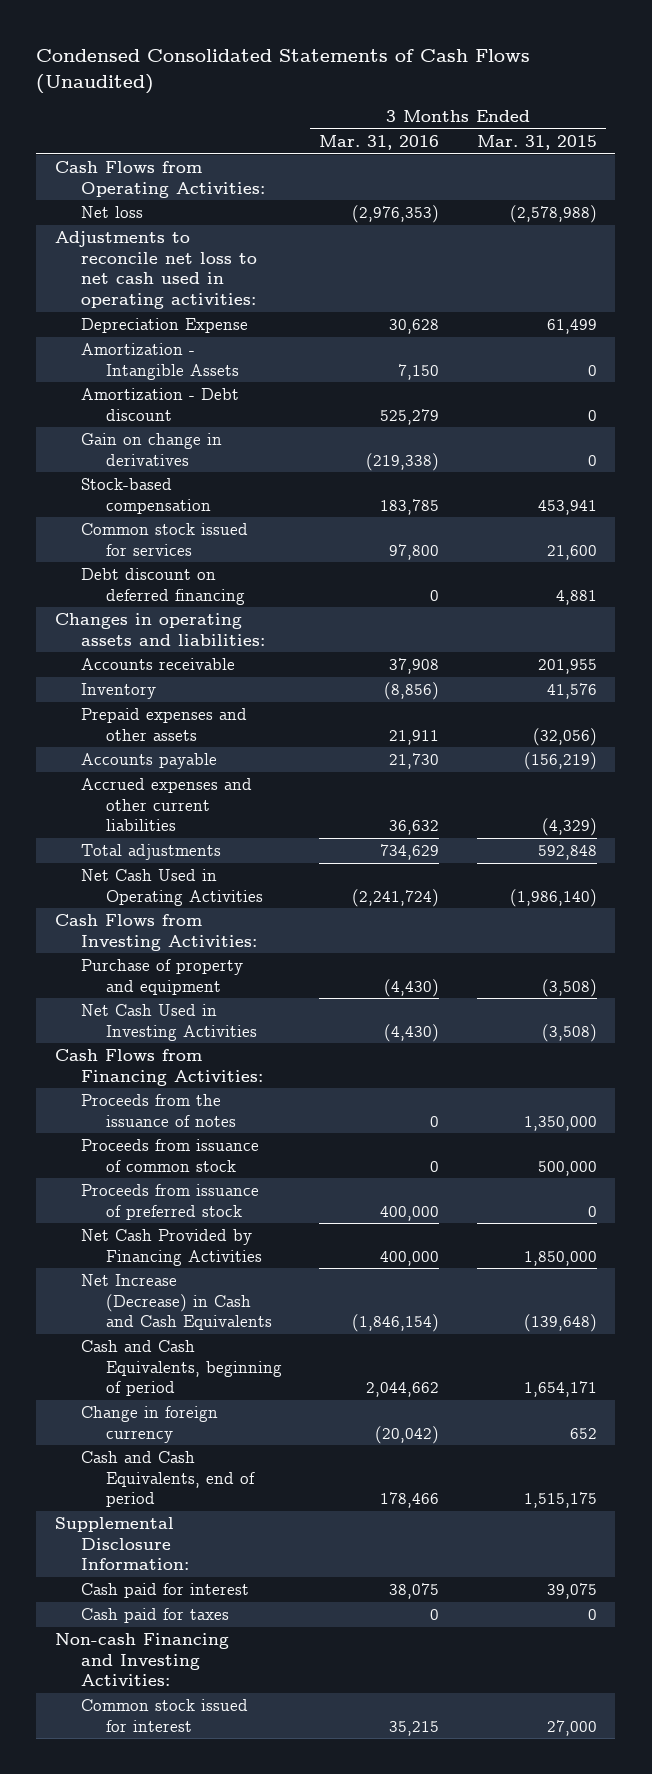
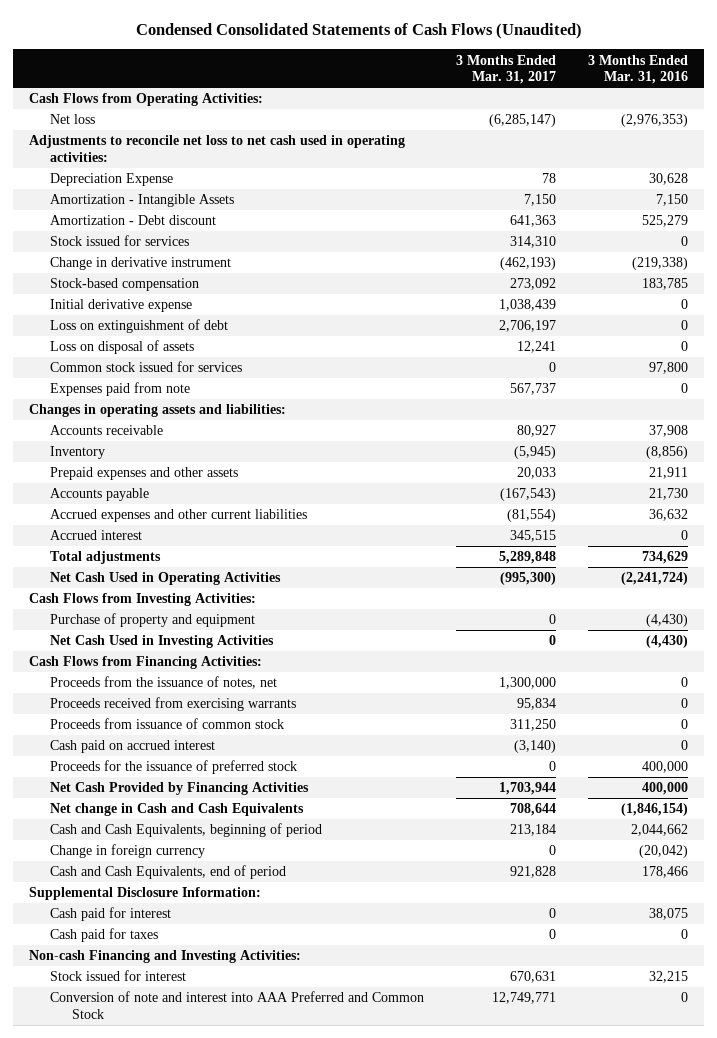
- | 3 Months Ended Mar. 31, 2016 | 3 Months Ended Mar. 31, 2015
+ | 3 Months Ended Mar. 31, 2017 | 3 Months Ended Mar. 31, 2016
- Gain on change in derivatives | (219,338) | 0
+ Stock issued for services | 314,310 | 0
+ Change in derivative instrument | (462,193) | (219,338)
+ Initial derivative expense | 1,038,439 | 0
+ Loss on extinguishment of debt | 2,706,197 | 0
+ Loss on disposal of assets | 12,241 | 0
- Debt discount on deferred financing | 0 | 4,881
+ Expenses paid from note | 567,737 | 0
+ Accrued interest | 345,515 | 0
- Proceeds from the issuance of notes | 0 | 1,350,000
+ Proceeds from the issuance of notes, net | 1,300,000 | 0
+ Proceeds received from exercising warrants | 95,834 | 0
- Proceeds from issuance of preferred stock | 400,000 | 0
+ Cash paid on accrued interest | (3,140) | 0
+ Proceeds for the issuance of preferred stock | 0 | 400,000
- Net Increase (Decrease) in Cash and Cash Equivalents | (1,846,154) | (139,648)
+ Net change in Cash and Cash Equivalents | 708,644 | (1,846,154)
- Common stock issued for interest | 35,215 | 27,000
+ Stock issued for interest | 670,631 | 32,215
+ Conversion of note and interest into AAA Preferred and Common Stock | 12,749,771 | 0

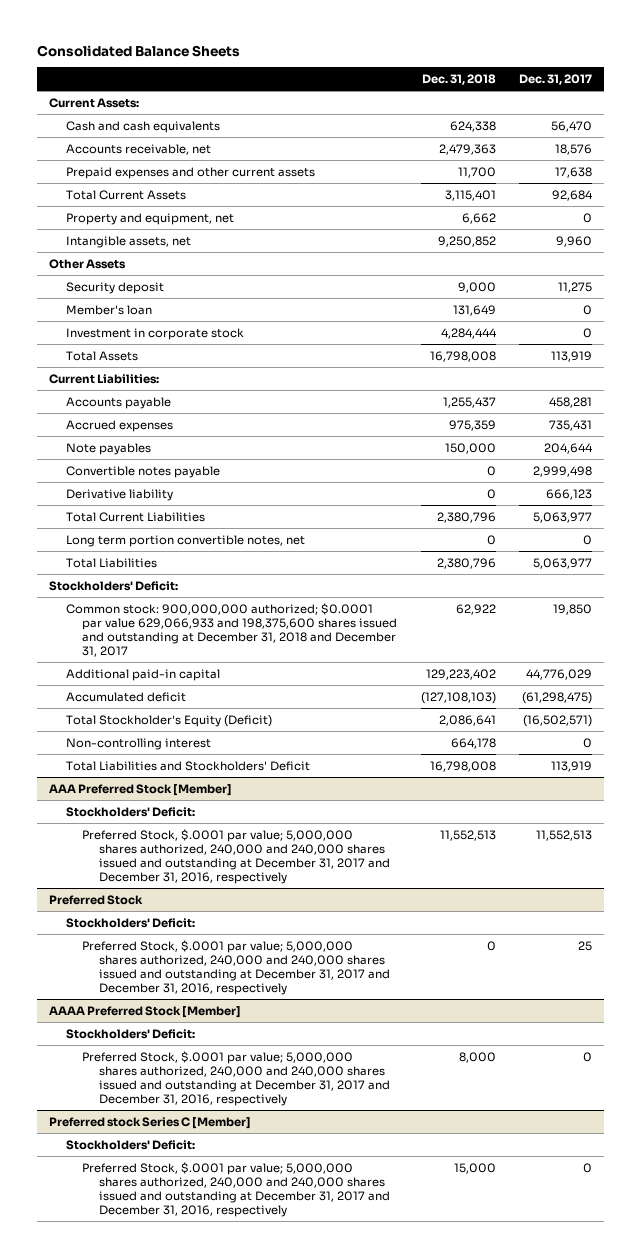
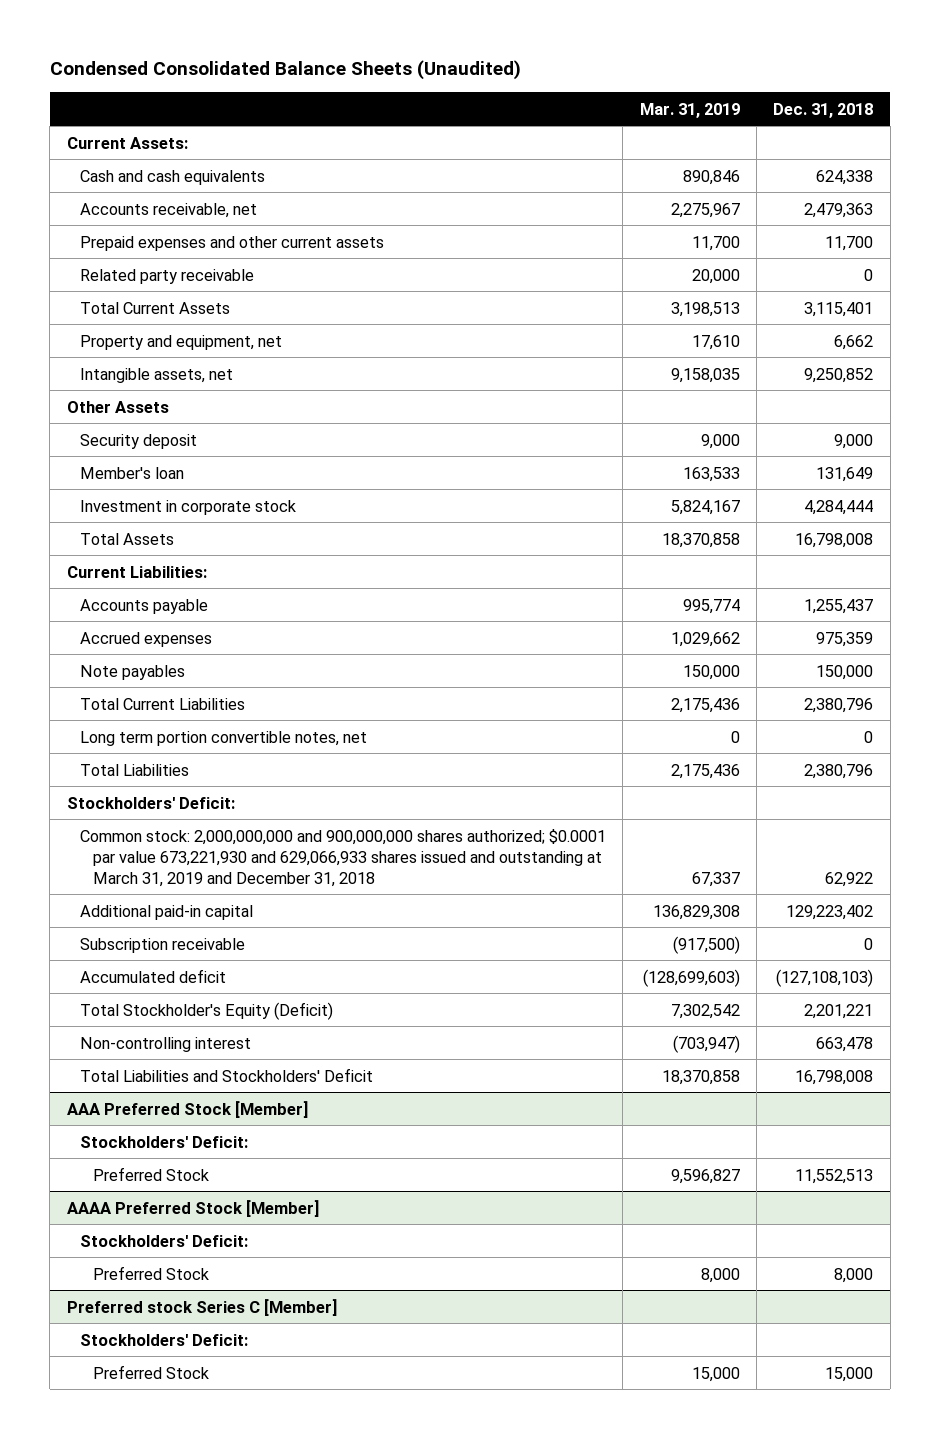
- Consolidated Balance Sheets
+ Condensed Consolidated Balance Sheets (Unaudited)
- | Dec. 31, 2018 | Dec. 31, 2017
+ | Mar. 31, 2019 | Dec. 31, 2018
+ Related party receivable | 20,000 | 0
- Convertible notes payable | 0 | 2,999,498
- Derivative liability | 0 | 666,123
- Common stock: 900,000,000 authorized; $0.0001 par value 629,066,933 and 198,375,600 shares issued and outstanding at December 31, 2018 and December 31, 2017 | 62,922 | 19,850
+ Common stock: 2,000,000,000 and 900,000,000 shares authorized; $0.0001 par value 673,221,930 and 629,066,933 shares issued and outstanding at March 31, 2019 and December 31, 2018 | 67,337 | 62,922
+ Subscription receivable | (917,500) | 0
- Total Stockholder's Equity (Deficit) | 2,086,641 | (16,502,571)
- Non-controlling interest | 664,178 | 0
+ Total Stockholder's Equity (Deficit) | 7,302,542 | 2,201,221
+ Non-controlling interest | (703,947) | 663,478
@ AAA Preferred Stock [Member]
- Preferred Stock, $.0001 par value; 5,000,000 shares authorized, 240,000 and 240,000 shares issued and outstanding at December 31, 2017 and December 31, 2016, respectively | 11,552,513 | 11,552,513
- Preferred Stock
- Stockholders' Deficit:
- Preferred Stock, $.0001 par value; 5,000,000 shares authorized, 240,000 and 240,000 shares issued and outstanding at December 31, 2017 and December 31, 2016, respectively | 0 | 25
@ AAA Preferred Stock [Member]
+ Preferred Stock | 9,596,827 | 11,552,513
@ AAAA Preferred Stock [Member]
- Preferred Stock, $.0001 par value; 5,000,000 shares authorized, 240,000 and 240,000 shares issued and outstanding at December 31, 2017 and December 31, 2016, respectively | 8,000 | 0
+ Preferred Stock | 8,000 | 8,000
@ Preferred stock Series C [Member]
- Preferred Stock, $.0001 par value; 5,000,000 shares authorized, 240,000 and 240,000 shares issued and outstanding at December 31, 2017 and December 31, 2016, respectively | 15,000 | 0
+ Preferred Stock | 15,000 | 15,000

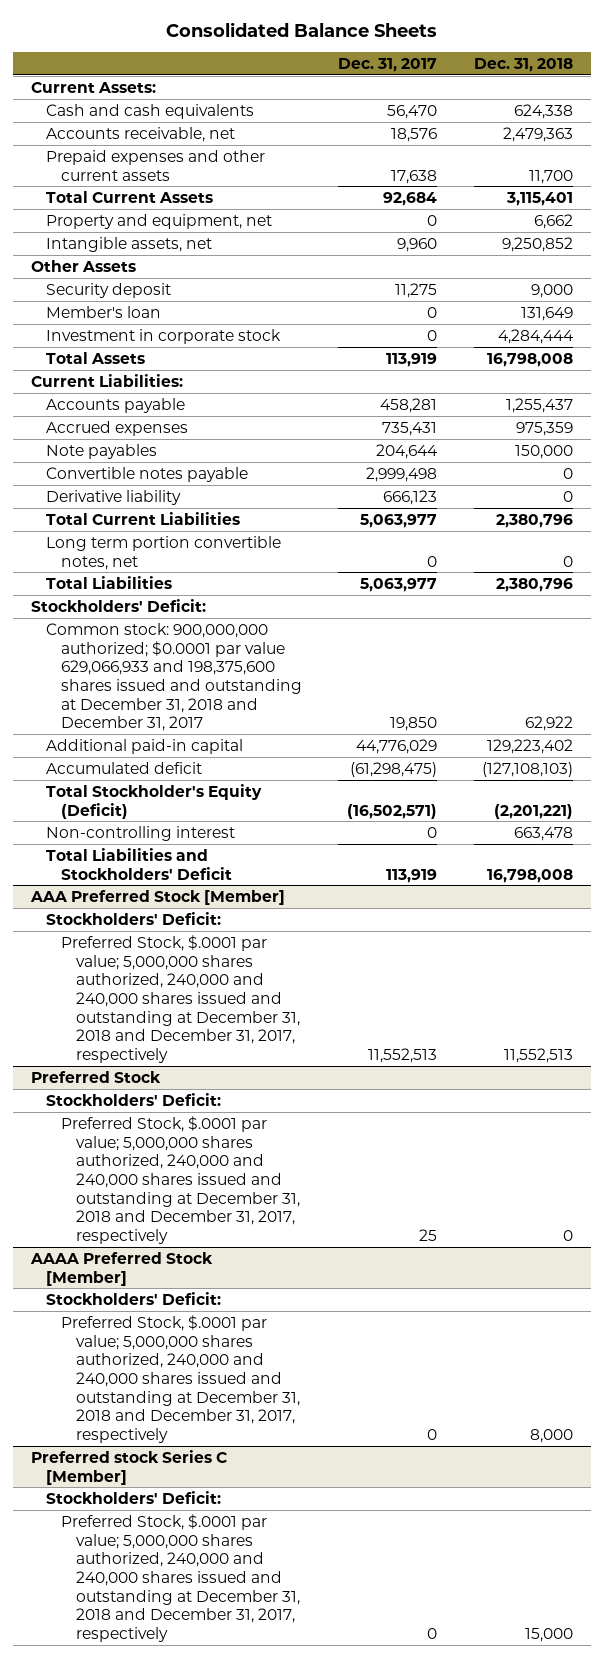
- Condensed Consolidated Balance Sheets (Unaudited)
+ Consolidated Balance Sheets
- | Mar. 31, 2019 | Dec. 31, 2018
+ | Dec. 31, 2017 | Dec. 31, 2018
- Related party receivable | 20,000 | 0
+ Convertible notes payable | 2,999,498 | 0
+ Derivative liability | 666,123 | 0
- Common stock: 2,000,000,000 and 900,000,000 shares authorized; $0.0001 par value 673,221,930 and 629,066,933 shares issued and outstanding at March 31, 2019 and December 31, 2018 | 67,337 | 62,922
+ Common stock: 900,000,000 authorized; $0.0001 par value 629,066,933 and 198,375,600 shares issued and outstanding at December 31, 2018 and December 31, 2017 | 19,850 | 62,922
- Subscription receivable | (917,500) | 0
- Total Stockholder's Equity (Deficit) | 7,302,542 | 2,201,221
+ Total Stockholder's Equity (Deficit) | (16,502,571) | (2,201,221)
@ AAA Preferred Stock [Member]
- Preferred Stock | 9,596,827 | 11,552,513
+ Preferred Stock, $.0001 par value; 5,000,000 shares authorized, 240,000 and 240,000 shares issued and outstanding at December 31, 2018 and December 31, 2017, respectively | 11,552,513 | 11,552,513
+ Preferred Stock
+ Stockholders' Deficit:
+ Preferred Stock, $.0001 par value; 5,000,000 shares authorized, 240,000 and 240,000 shares issued and outstanding at December 31, 2018 and December 31, 2017, respectively | 25 | 0
@ AAAA Preferred Stock [Member]
- Preferred Stock | 8,000 | 8,000
+ Preferred Stock, $.0001 par value; 5,000,000 shares authorized, 240,000 and 240,000 shares issued and outstanding at December 31, 2018 and December 31, 2017, respectively | 0 | 8,000
@ Preferred stock Series C [Member]
- Preferred Stock | 15,000 | 15,000
+ Preferred Stock, $.0001 par value; 5,000,000 shares authorized, 240,000 and 240,000 shares issued and outstanding at December 31, 2018 and December 31, 2017, respectively | 0 | 15,000

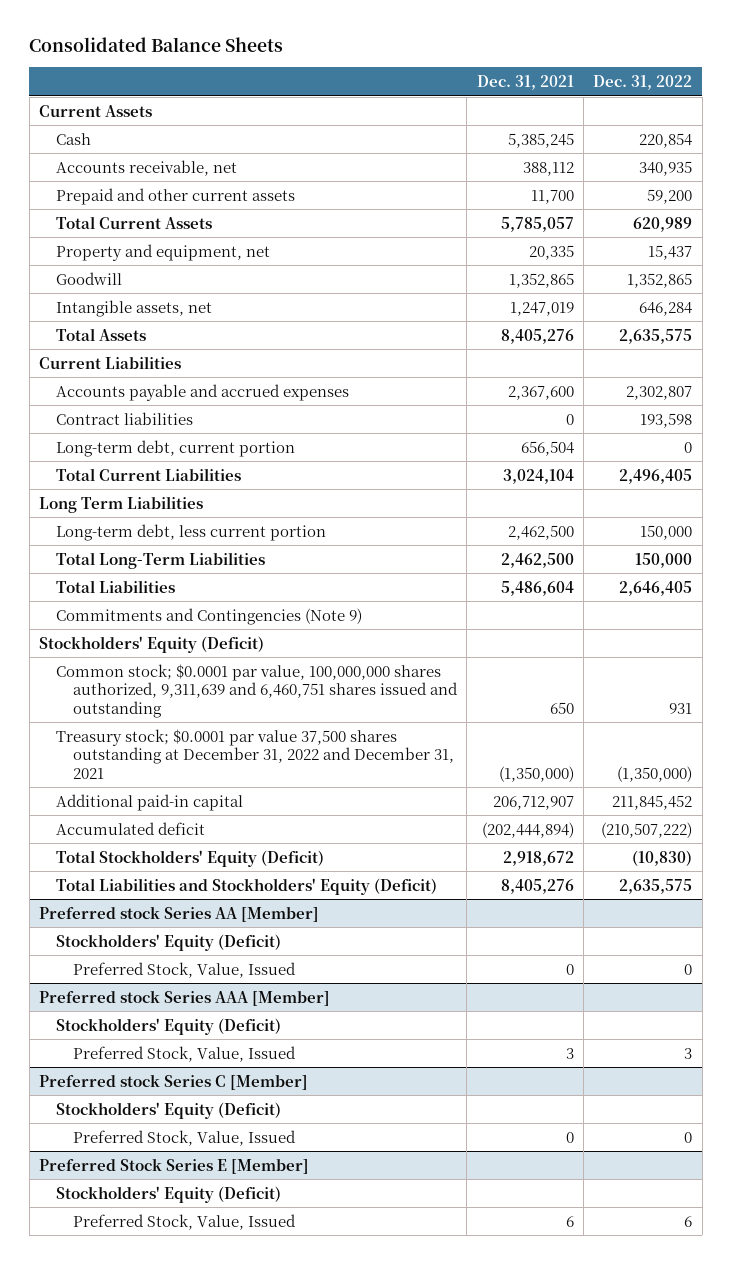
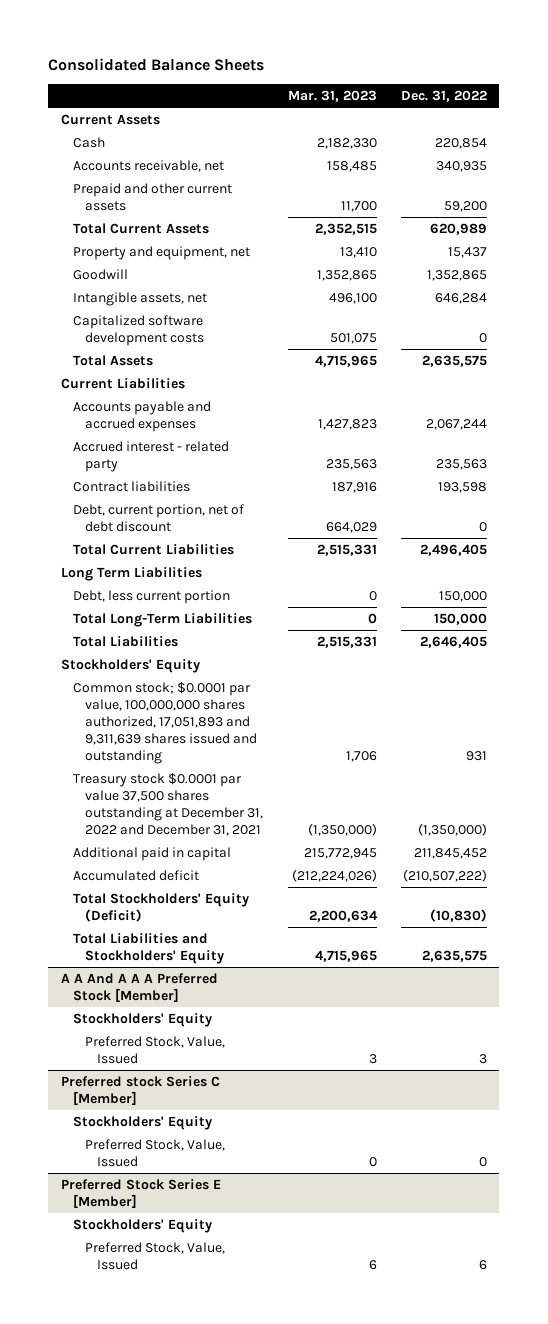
- | Dec. 31, 2021 | Dec. 31, 2022
+ | Mar. 31, 2023 | Dec. 31, 2022
+ Capitalized software development costs | 501,075 | 0
- Accounts payable and accrued expenses | 2,367,600 | 2,302,807
+ Accounts payable and accrued expenses | 1,427,823 | 2,067,244
+ Accrued interest - related party | 235,563 | 235,563
- Long-term debt, current portion | 656,504 | 0
+ Debt, current portion, net of debt discount | 664,029 | 0
- Long-term debt, less current portion | 2,462,500 | 150,000
+ Debt, less current portion | 0 | 150,000
- Commitments and Contingencies (Note 9)
- Stockholders' Equity (Deficit)
- Common stock; $0.0001 par value, 100,000,000 shares authorized, 9,311,639 and 6,460,751 shares issued and outstanding | 650 | 931
- Treasury stock; $0.0001 par value 37,500 shares outstanding at December 31, 2022 and December 31, 2021 | (1,350,000) | (1,350,000)
- Additional paid-in capital | 206,712,907 | 211,845,452
+ Stockholders' Equity
+ Common stock; $0.0001 par value, 100,000,000 shares authorized, 17,051,893 and 9,311,639 shares issued and outstanding | 1,706 | 931
+ Treasury stock $0.0001 par value 37,500 shares outstanding at December 31, 2022 and December 31, 2021 | (1,350,000) | (1,350,000)
+ Additional paid in capital | 215,772,945 | 211,845,452
- Total Liabilities and Stockholders' Equity (Deficit) | 8,405,276 | 2,635,575
- Preferred stock Series AA [Member]
- Stockholders' Equity (Deficit)
- Preferred Stock, Value, Issued | 0 | 0
- Preferred stock Series AAA [Member]
- Stockholders' Equity (Deficit)
+ Total Liabilities and Stockholders' Equity | 4,715,965 | 2,635,575
+ A A And A A A Preferred Stock [Member]
+ Stockholders' Equity
@ Preferred stock Series C [Member]
- Stockholders' Equity (Deficit)
+ Stockholders' Equity
@ Preferred Stock Series E [Member]
- Stockholders' Equity (Deficit)
+ Stockholders' Equity

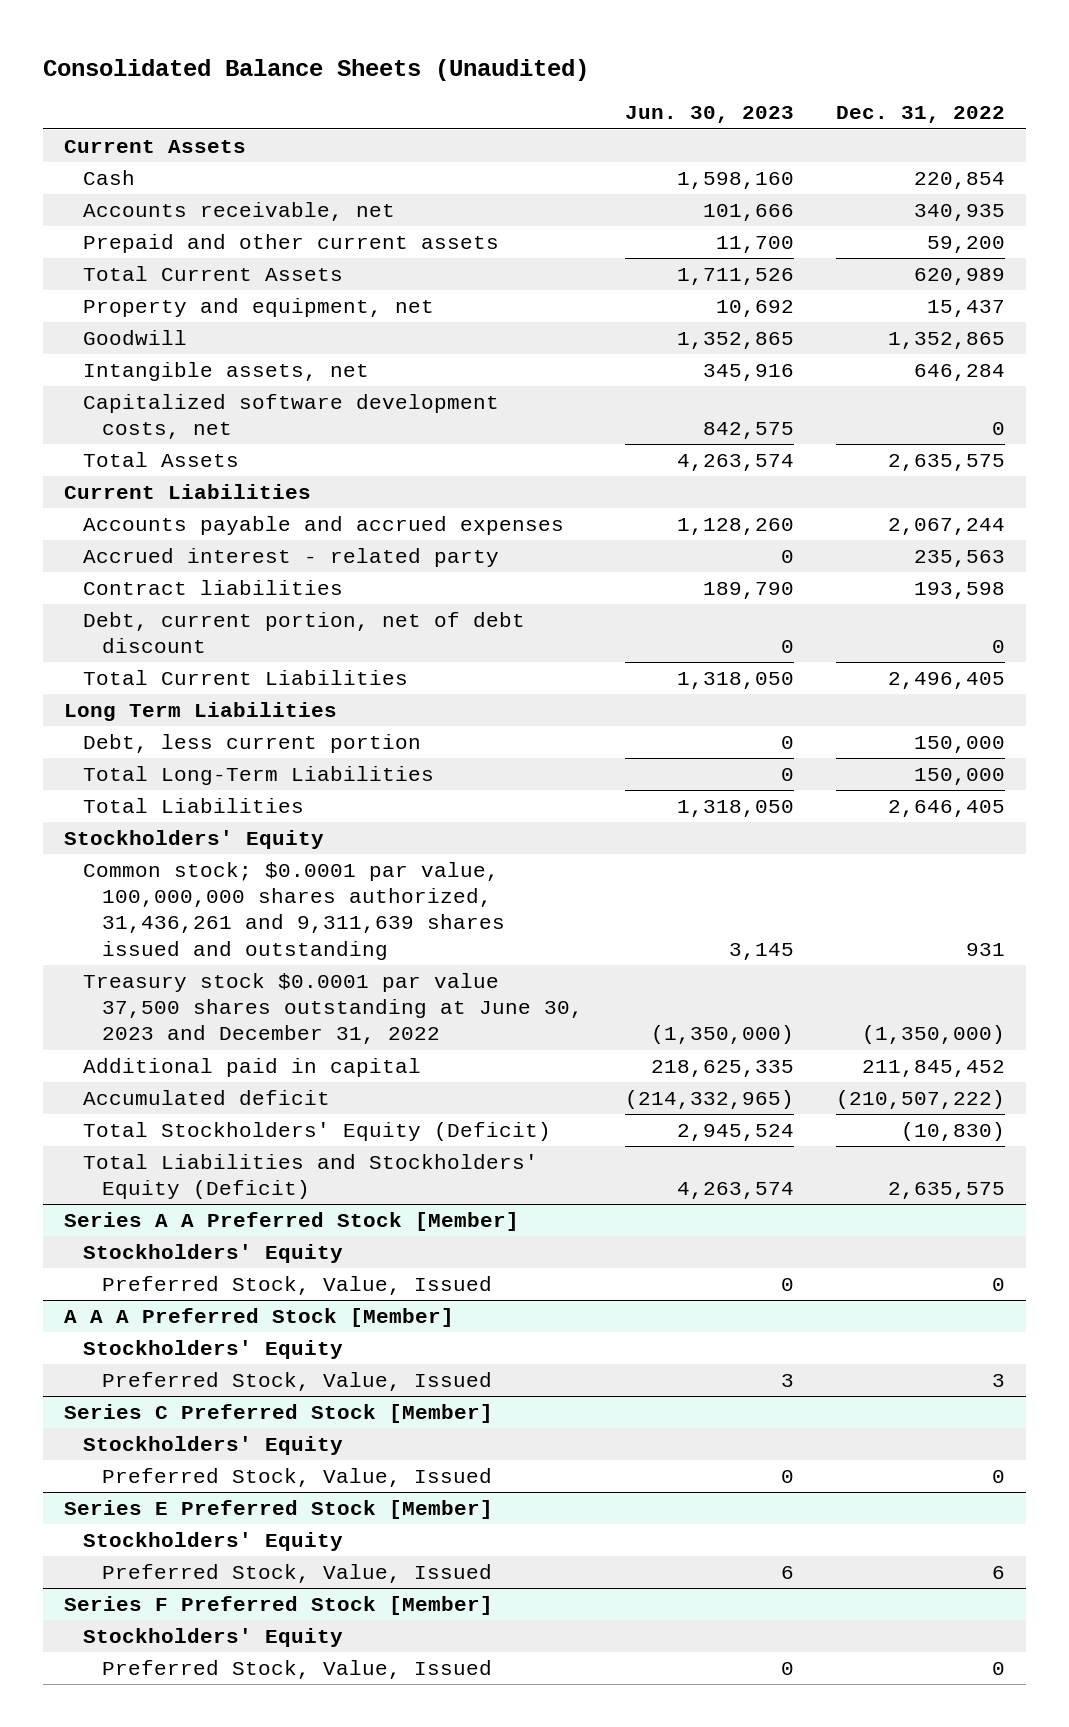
- Consolidated Balance Sheets
+ Consolidated Balance Sheets (Unaudited)
- | Mar. 31, 2023 | Dec. 31, 2022
+ | Jun. 30, 2023 | Dec. 31, 2022
- Capitalized software development costs | 501,075 | 0
+ Capitalized software development costs, net | 842,575 | 0
- Common stock; $0.0001 par value, 100,000,000 shares authorized, 17,051,893 and 9,311,639 shares issued and outstanding | 1,706 | 931
- Treasury stock $0.0001 par value 37,500 shares outstanding at December 31, 2022 and December 31, 2021 | (1,350,000) | (1,350,000)
+ Common stock; $0.0001 par value, 100,000,000 shares authorized, 31,436,261 and 9,311,639 shares issued and outstanding | 3,145 | 931
+ Treasury stock $0.0001 par value 37,500 shares outstanding at June 30, 2023 and December 31, 2022 | (1,350,000) | (1,350,000)
- Total Liabilities and Stockholders' Equity | 4,715,965 | 2,635,575
- A A And A A A Preferred Stock [Member]
+ Total Liabilities and Stockholders' Equity (Deficit) | 4,263,574 | 2,635,575
+ Series A A Preferred Stock [Member]
+ Preferred Stock, Value, Issued | 0 | 0
+ A A A Preferred Stock [Member]
+ Stockholders' Equity
- Preferred stock Series C [Member]
+ Series C Preferred Stock [Member]
- Preferred Stock Series E [Member]
+ Series E Preferred Stock [Member]
+ Series F Preferred Stock [Member]
+ Stockholders' Equity
+ Preferred Stock, Value, Issued | 0 | 0

